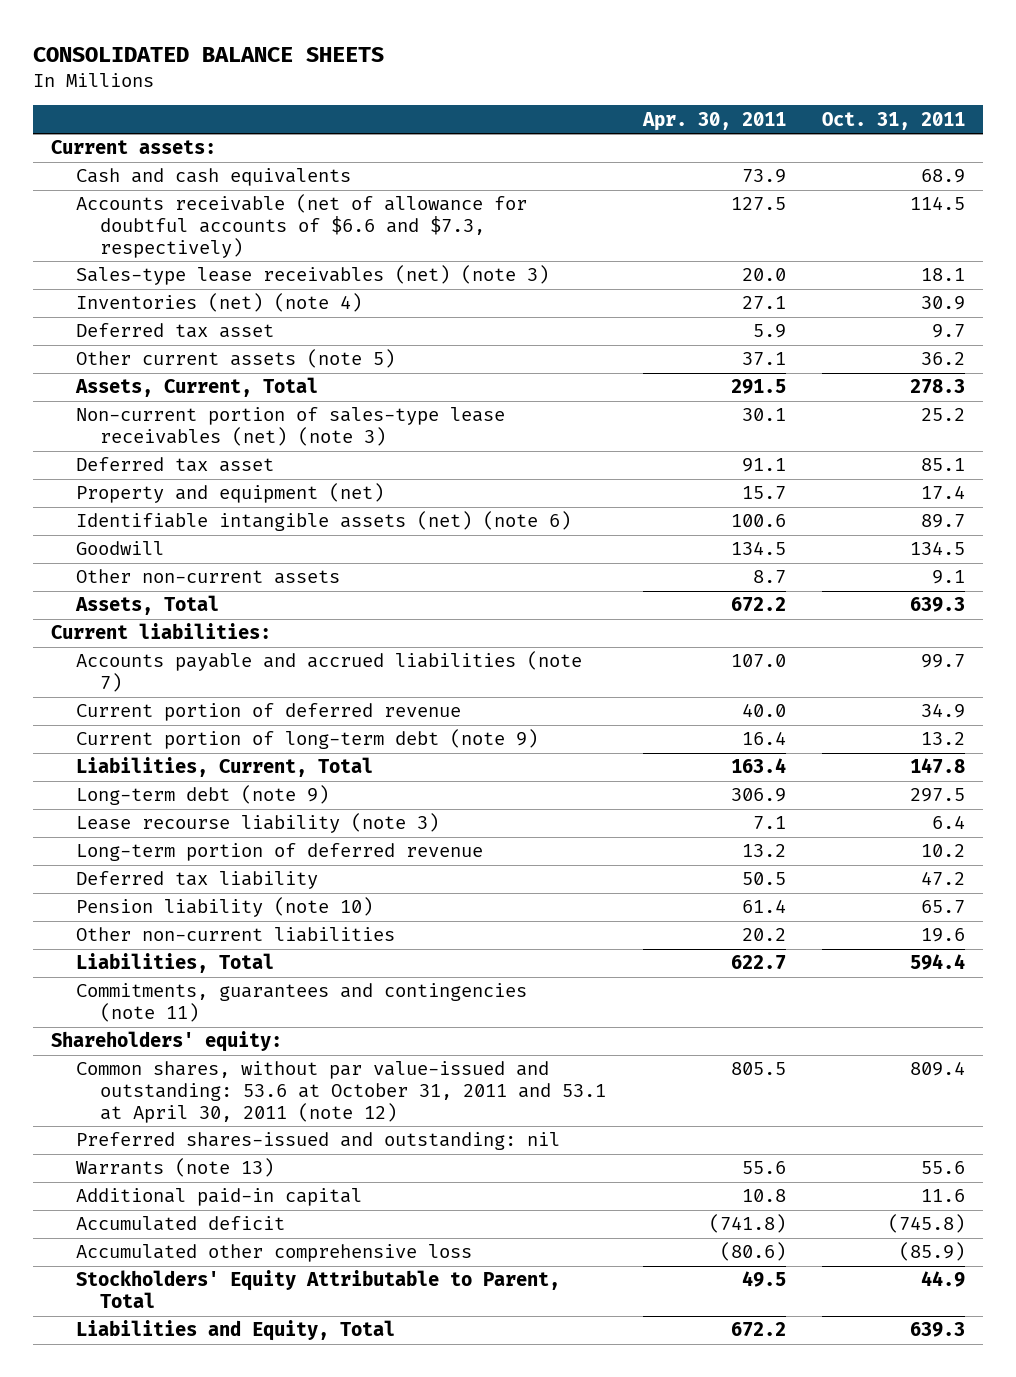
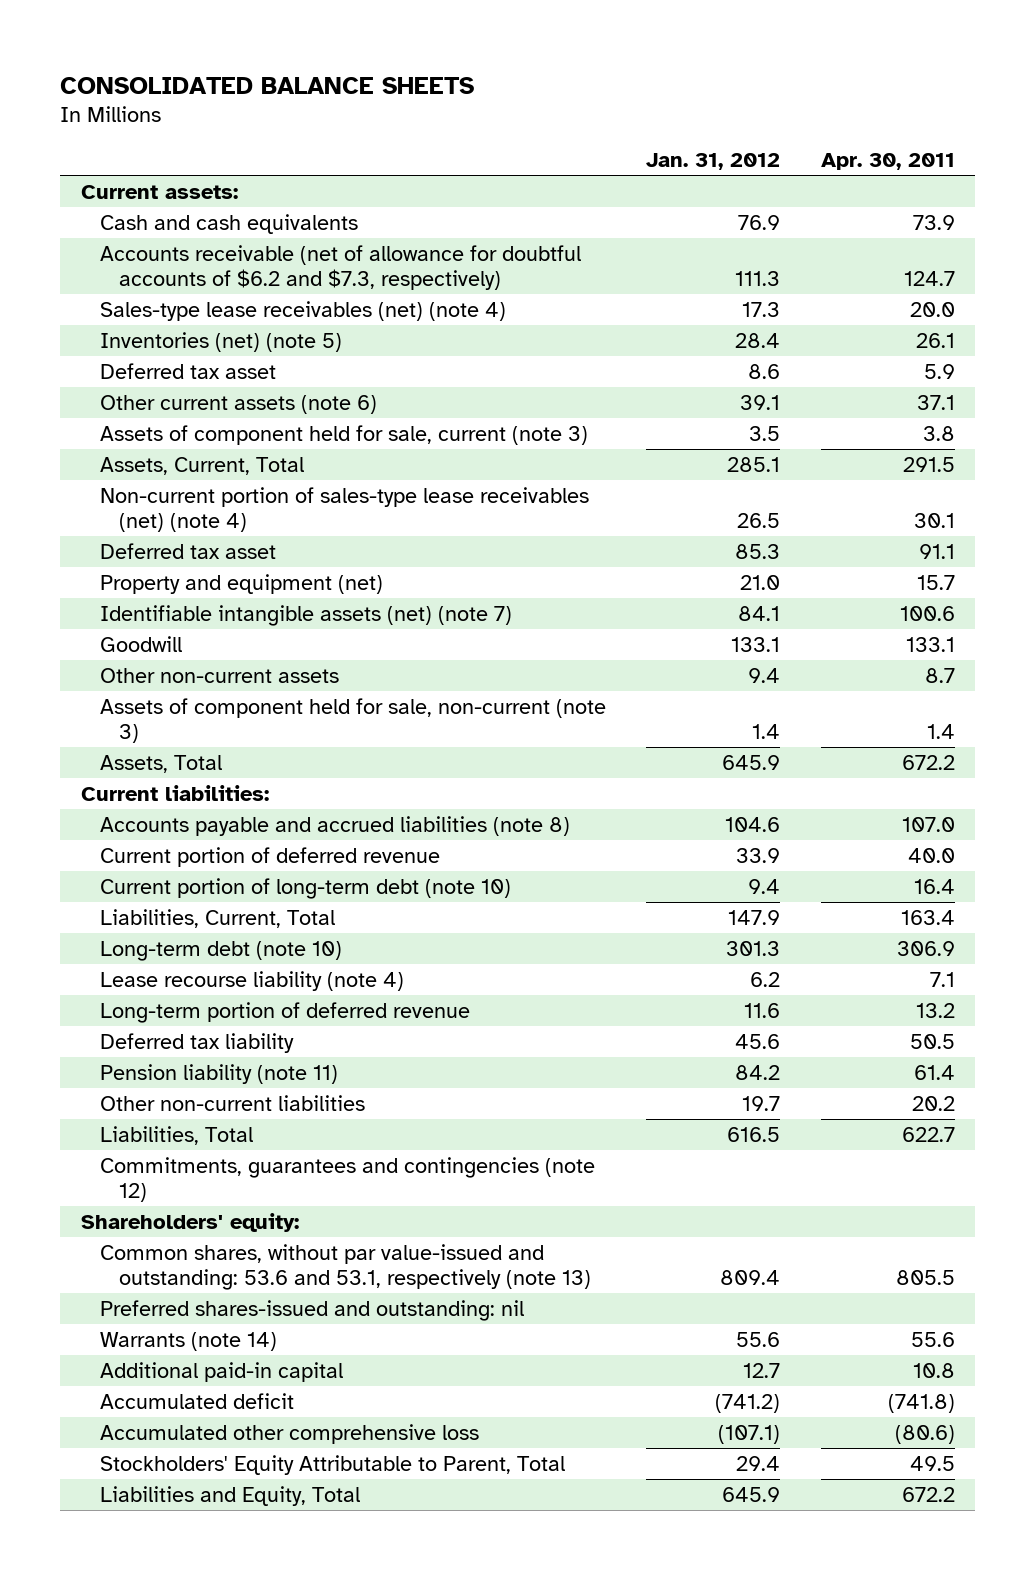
- | Apr. 30, 2011 | Oct. 31, 2011
+ | Jan. 31, 2012 | Apr. 30, 2011
- Accounts receivable (net of allowance for doubtful accounts of $6.6 and $7.3, respectively) | 127.5 | 114.5
- Sales-type lease receivables (net) (note 3) | 20.0 | 18.1
- Inventories (net) (note 4) | 27.1 | 30.9
+ Accounts receivable (net of allowance for doubtful accounts of $6.2 and $7.3, respectively) | 111.3 | 124.7
+ Sales-type lease receivables (net) (note 4) | 17.3 | 20.0
+ Inventories (net) (note 5) | 28.4 | 26.1
- Other current assets (note 5) | 37.1 | 36.2
+ Other current assets (note 6) | 39.1 | 37.1
+ Assets of component held for sale, current (note 3) | 3.5 | 3.8
- Non-current portion of sales-type lease receivables (net) (note 3) | 30.1 | 25.2
+ Non-current portion of sales-type lease receivables (net) (note 4) | 26.5 | 30.1
- Identifiable intangible assets (net) (note 6) | 100.6 | 89.7
- Goodwill | 134.5 | 134.5
+ Identifiable intangible assets (net) (note 7) | 84.1 | 100.6
+ Goodwill | 133.1 | 133.1
+ Assets of component held for sale, non-current (note 3) | 1.4 | 1.4
- Accounts payable and accrued liabilities (note 7) | 107.0 | 99.7
+ Accounts payable and accrued liabilities (note 8) | 104.6 | 107.0
- Current portion of long-term debt (note 9) | 16.4 | 13.2
+ Current portion of long-term debt (note 10) | 9.4 | 16.4
- Long-term debt (note 9) | 306.9 | 297.5
- Lease recourse liability (note 3) | 7.1 | 6.4
+ Long-term debt (note 10) | 301.3 | 306.9
+ Lease recourse liability (note 4) | 6.2 | 7.1
- Pension liability (note 10) | 61.4 | 65.7
+ Pension liability (note 11) | 84.2 | 61.4
- Commitments, guarantees and contingencies (note 11)
+ Commitments, guarantees and contingencies (note 12)
- Common shares, without par value-issued and outstanding: 53.6 at October 31, 2011 and 53.1 at April 30, 2011 (note 12) | 805.5 | 809.4
+ Common shares, without par value-issued and outstanding: 53.6 and 53.1, respectively (note 13) | 809.4 | 805.5
- Warrants (note 13) | 55.6 | 55.6
+ Warrants (note 14) | 55.6 | 55.6

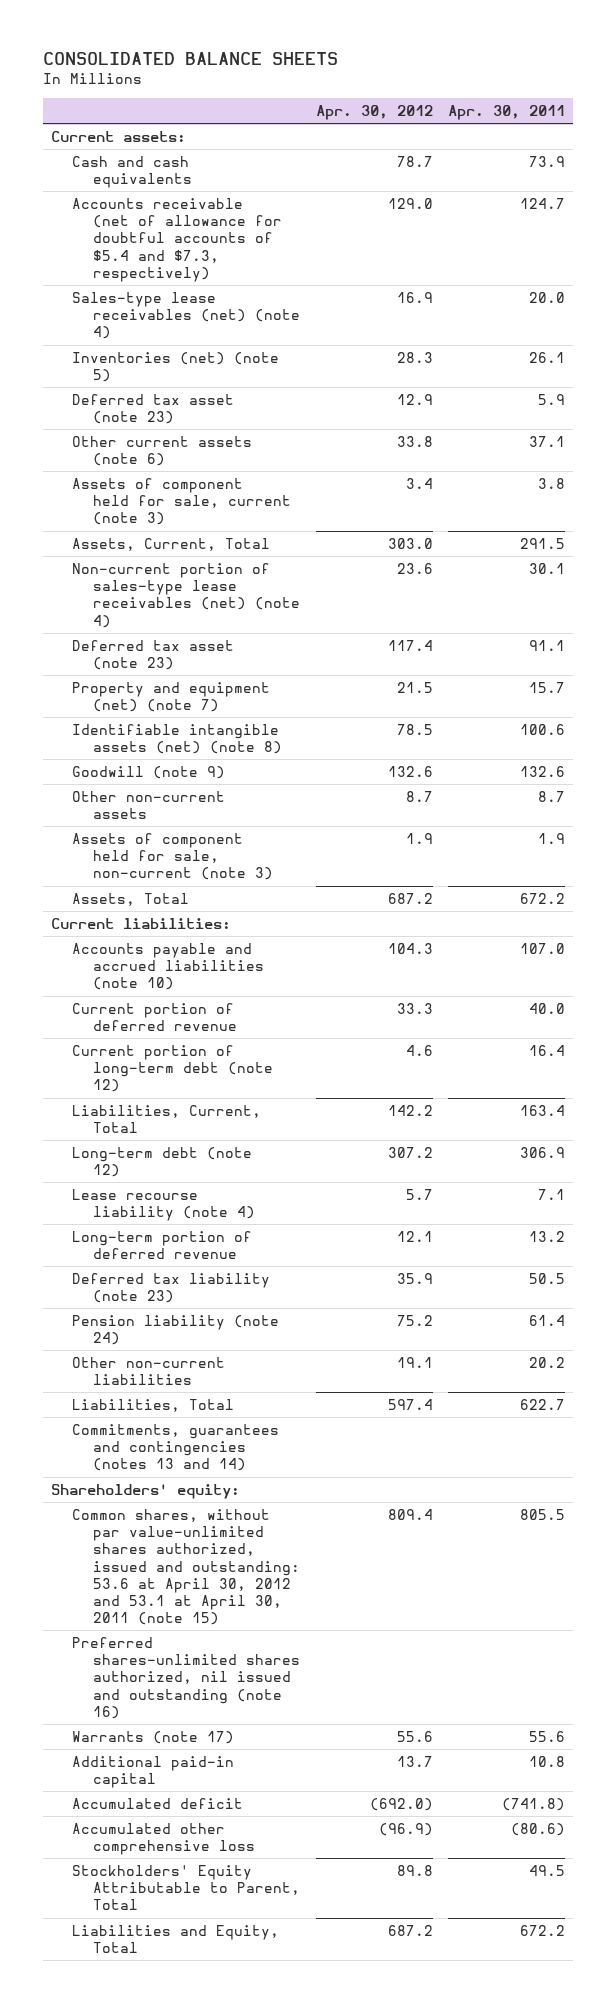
- | Jan. 31, 2012 | Apr. 30, 2011
+ | Apr. 30, 2012 | Apr. 30, 2011
- Accounts receivable (net of allowance for doubtful accounts of $6.2 and $7.3, respectively) | 111.3 | 124.7
+ Accounts receivable (net of allowance for doubtful accounts of $5.4 and $7.3, respectively) | 129.0 | 124.7
- Deferred tax asset | 8.6 | 5.9
+ Deferred tax asset (note 23) | 12.9 | 5.9
- Deferred tax asset | 85.3 | 91.1
- Property and equipment (net) | 21.0 | 15.7
- Identifiable intangible assets (net) (note 7) | 84.1 | 100.6
- Goodwill | 133.1 | 133.1
+ Deferred tax asset (note 23) | 117.4 | 91.1
+ Property and equipment (net) (note 7) | 21.5 | 15.7
+ Identifiable intangible assets (net) (note 8) | 78.5 | 100.6
+ Goodwill (note 9) | 132.6 | 132.6
- Assets of component held for sale, non-current (note 3) | 1.4 | 1.4
+ Assets of component held for sale, non-current (note 3) | 1.9 | 1.9
- Accounts payable and accrued liabilities (note 8) | 104.6 | 107.0
+ Accounts payable and accrued liabilities (note 10) | 104.3 | 107.0
- Current portion of long-term debt (note 10) | 9.4 | 16.4
+ Current portion of long-term debt (note 12) | 4.6 | 16.4
- Long-term debt (note 10) | 301.3 | 306.9
+ Long-term debt (note 12) | 307.2 | 306.9
- Deferred tax liability | 45.6 | 50.5
- Pension liability (note 11) | 84.2 | 61.4
+ Deferred tax liability (note 23) | 35.9 | 50.5
+ Pension liability (note 24) | 75.2 | 61.4
- Commitments, guarantees and contingencies (note 12)
+ Commitments, guarantees and contingencies (notes 13 and 14)
- Common shares, without par value-issued and outstanding: 53.6 and 53.1, respectively (note 13) | 809.4 | 805.5
- Preferred shares-issued and outstanding: nil
- Warrants (note 14) | 55.6 | 55.6
+ Common shares, without par value-unlimited shares authorized, issued and outstanding: 53.6 at April 30, 2012 and 53.1 at April 30, 2011 (note 15) | 809.4 | 805.5
+ Preferred shares-unlimited shares authorized, nil issued and outstanding (note 16)
+ Warrants (note 17) | 55.6 | 55.6

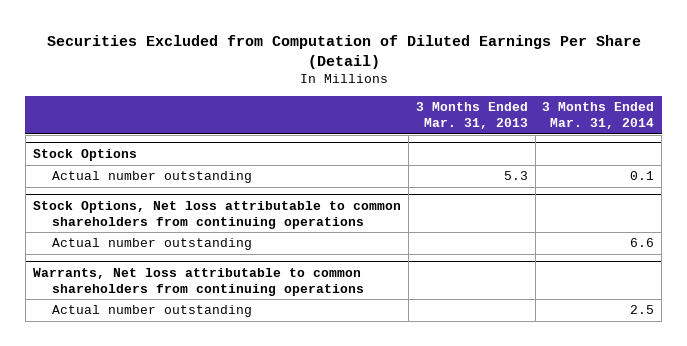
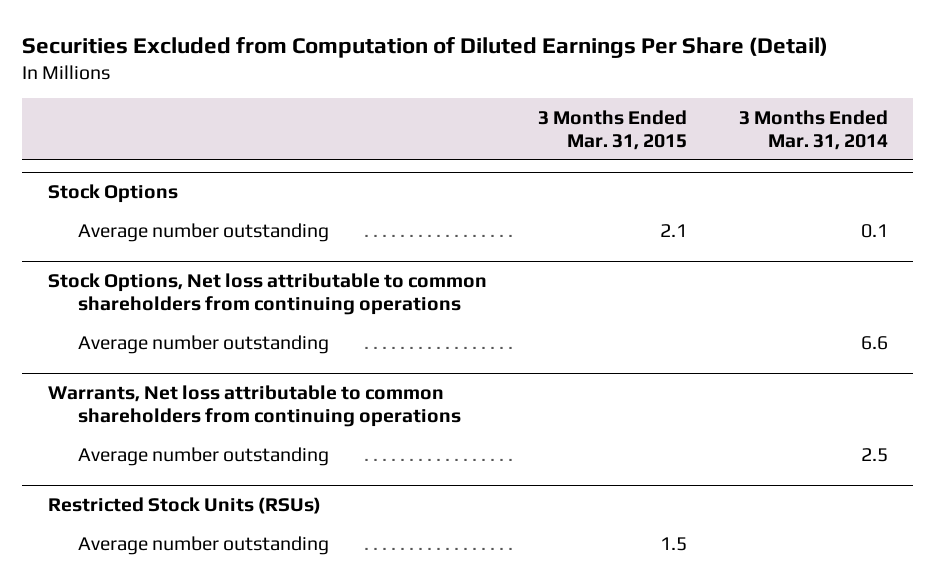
- | 3 Months Ended Mar. 31, 2013 | 3 Months Ended Mar. 31, 2014
+ | 3 Months Ended Mar. 31, 2015 | 3 Months Ended Mar. 31, 2014
@ Stock Options
- Actual number outstanding | 5.3 | 0.1
+ Average number outstanding | 2.1 | 0.1
@ Stock Options, Net loss attributable to common shareholders from continuing operations
- Actual number outstanding | | 6.6
+ Average number outstanding | | 6.6
@ Warrants, Net loss attributable to common shareholders from continuing operations
- Actual number outstanding | | 2.5
+ Average number outstanding | | 2.5
+ Restricted Stock Units (RSUs)
+ Average number outstanding | 1.5 |

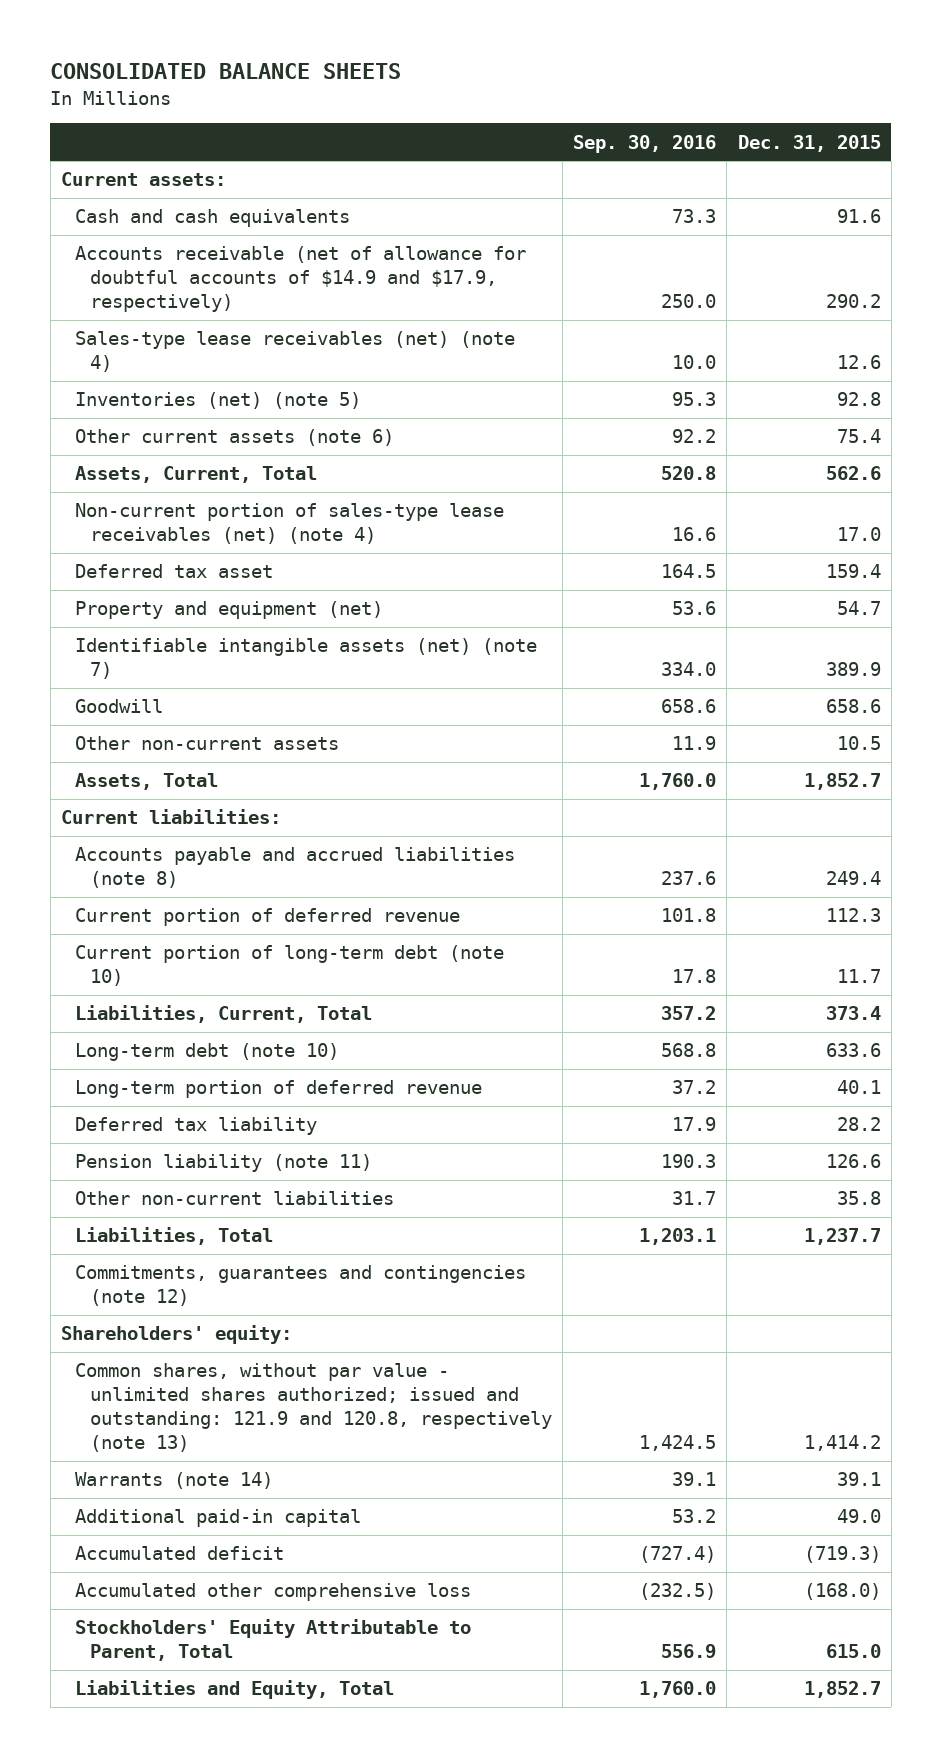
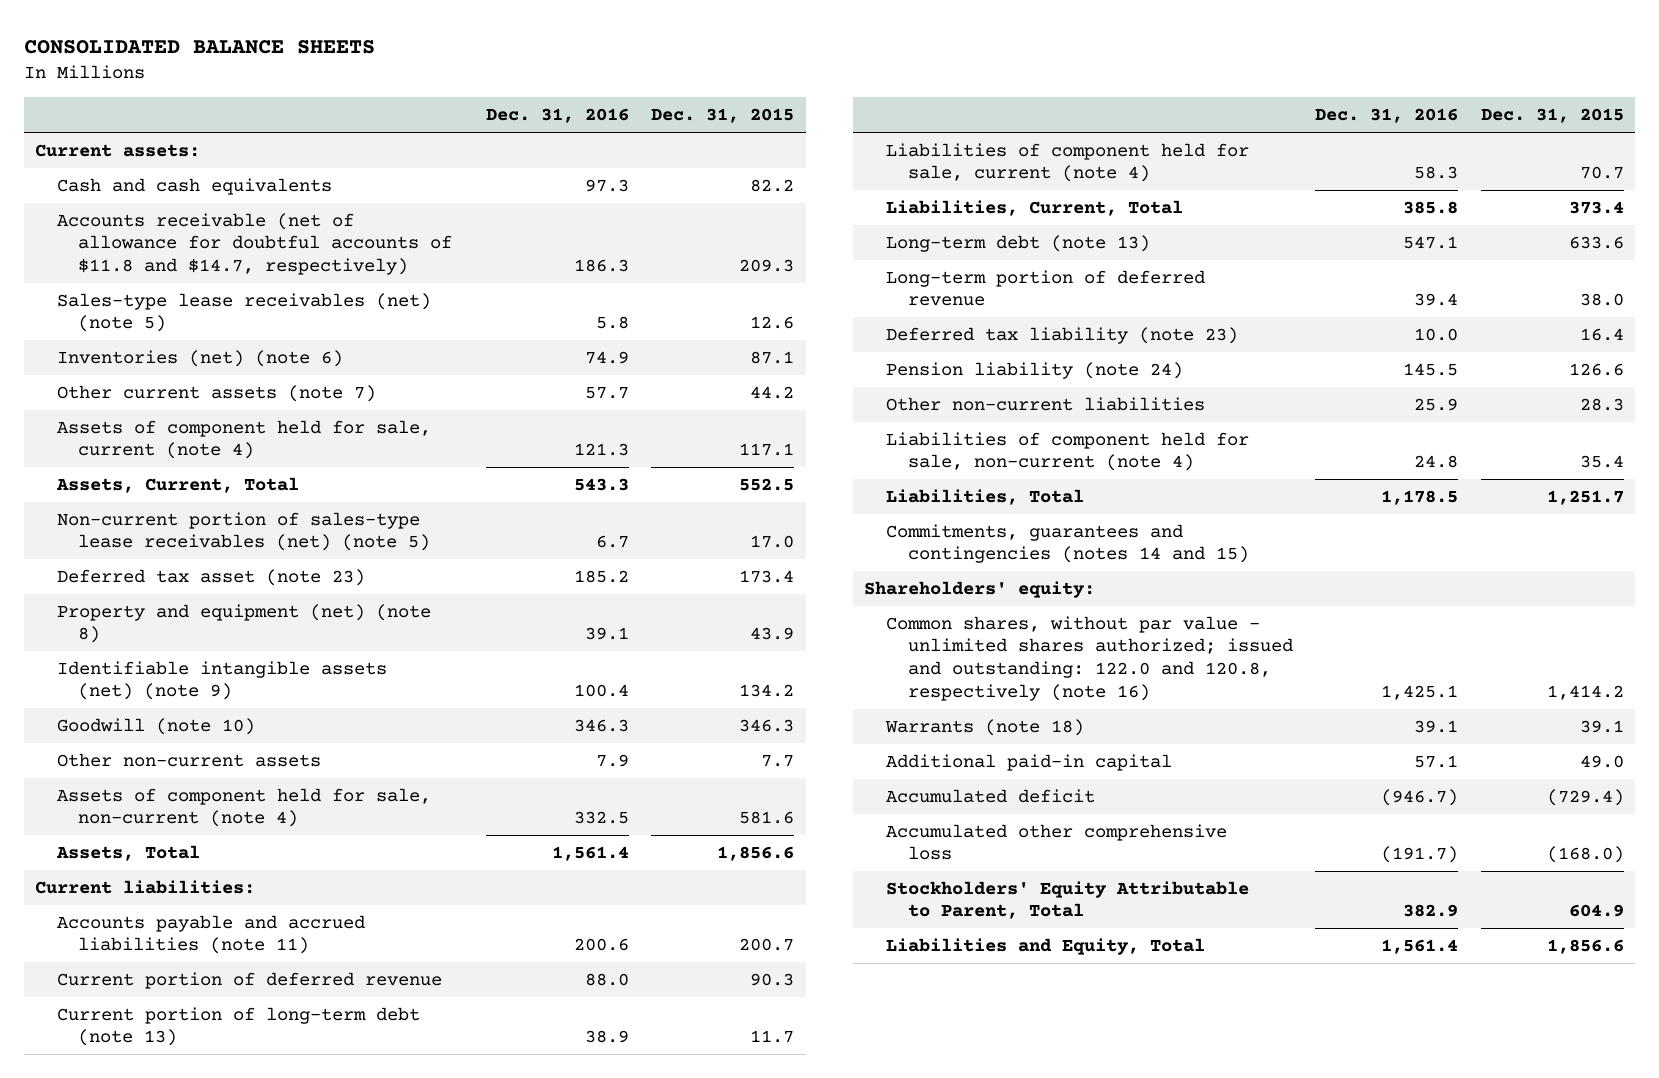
- | Sep. 30, 2016 | Dec. 31, 2015
+ | Dec. 31, 2016 | Dec. 31, 2015
- Cash and cash equivalents | 73.3 | 91.6
- Accounts receivable (net of allowance for doubtful accounts of $14.9 and $17.9, respectively) | 250.0 | 290.2
- Sales-type lease receivables (net) (note 4) | 10.0 | 12.6
- Inventories (net) (note 5) | 95.3 | 92.8
- Other current assets (note 6) | 92.2 | 75.4
- Assets, Current, Total | 520.8 | 562.6
- Non-current portion of sales-type lease receivables (net) (note 4) | 16.6 | 17.0
- Deferred tax asset | 164.5 | 159.4
- Property and equipment (net) | 53.6 | 54.7
- Identifiable intangible assets (net) (note 7) | 334.0 | 389.9
- Goodwill | 658.6 | 658.6
- Other non-current assets | 11.9 | 10.5
- Assets, Total | 1,760.0 | 1,852.7
+ Cash and cash equivalents | 97.3 | 82.2
+ Accounts receivable (net of allowance for doubtful accounts of $11.8 and $14.7, respectively) | 186.3 | 209.3
+ Sales-type lease receivables (net) (note 5) | 5.8 | 12.6
+ Inventories (net) (note 6) | 74.9 | 87.1
+ Other current assets (note 7) | 57.7 | 44.2
+ Assets of component held for sale, current (note 4) | 121.3 | 117.1
+ Assets, Current, Total | 543.3 | 552.5
+ Non-current portion of sales-type lease receivables (net) (note 5) | 6.7 | 17.0
+ Deferred tax asset (note 23) | 185.2 | 173.4
+ Property and equipment (net) (note 8) | 39.1 | 43.9
+ Identifiable intangible assets (net) (note 9) | 100.4 | 134.2
+ Goodwill (note 10) | 346.3 | 346.3
+ Other non-current assets | 7.9 | 7.7
+ Assets of component held for sale, non-current (note 4) | 332.5 | 581.6
+ Assets, Total | 1,561.4 | 1,856.6
- Accounts payable and accrued liabilities (note 8) | 237.6 | 249.4
- Current portion of deferred revenue | 101.8 | 112.3
- Current portion of long-term debt (note 10) | 17.8 | 11.7
+ Accounts payable and accrued liabilities (note 11) | 200.6 | 200.7
+ Current portion of deferred revenue | 88.0 | 90.3
+ Current portion of long-term debt (note 13) | 38.9 | 11.7
+ Liabilities of component held for sale, current (note 4) | 58.3 | 70.7
- Long-term debt (note 10) | 568.8 | 633.6
- Long-term portion of deferred revenue | 37.2 | 40.1
- Deferred tax liability | 17.9 | 28.2
- Pension liability (note 11) | 190.3 | 126.6
- Other non-current liabilities | 31.7 | 35.8
- Liabilities, Total | 1,203.1 | 1,237.7
- Commitments, guarantees and contingencies (note 12)
+ Long-term debt (note 13) | 547.1 | 633.6
+ Long-term portion of deferred revenue | 39.4 | 38.0
+ Deferred tax liability (note 23) | 10.0 | 16.4
+ Pension liability (note 24) | 145.5 | 126.6
+ Other non-current liabilities | 25.9 | 28.3
+ Liabilities of component held for sale, non-current (note 4) | 24.8 | 35.4
+ Liabilities, Total | 1,178.5 | 1,251.7
+ Commitments, guarantees and contingencies (notes 14 and 15)
- Common shares, without par value - unlimited shares authorized; issued and outstanding: 121.9 and 120.8, respectively (note 13) | 1,424.5 | 1,414.2
- Warrants (note 14) | 39.1 | 39.1
+ Common shares, without par value - unlimited shares authorized; issued and outstanding: 122.0 and 120.8, respectively (note 16) | 1,425.1 | 1,414.2
+ Warrants (note 18) | 39.1 | 39.1
- Accumulated deficit | (727.4) | (719.3)
+ Accumulated deficit | (946.7) | (729.4)
- Stockholders' Equity Attributable to Parent, Total | 556.9 | 615.0
- Liabilities and Equity, Total | 1,760.0 | 1,852.7
+ Stockholders' Equity Attributable to Parent, Total | 382.9 | 604.9
+ Liabilities and Equity, Total | 1,561.4 | 1,856.6

